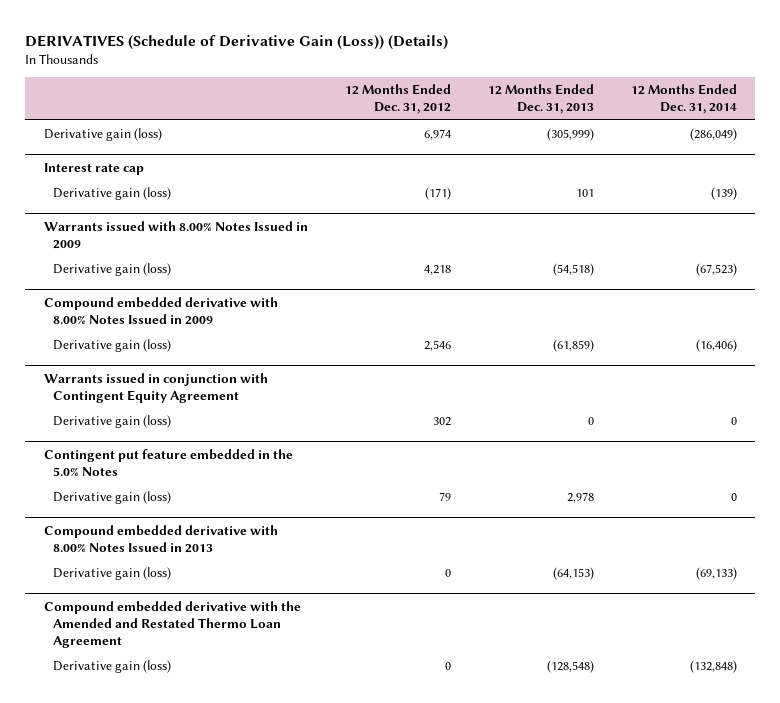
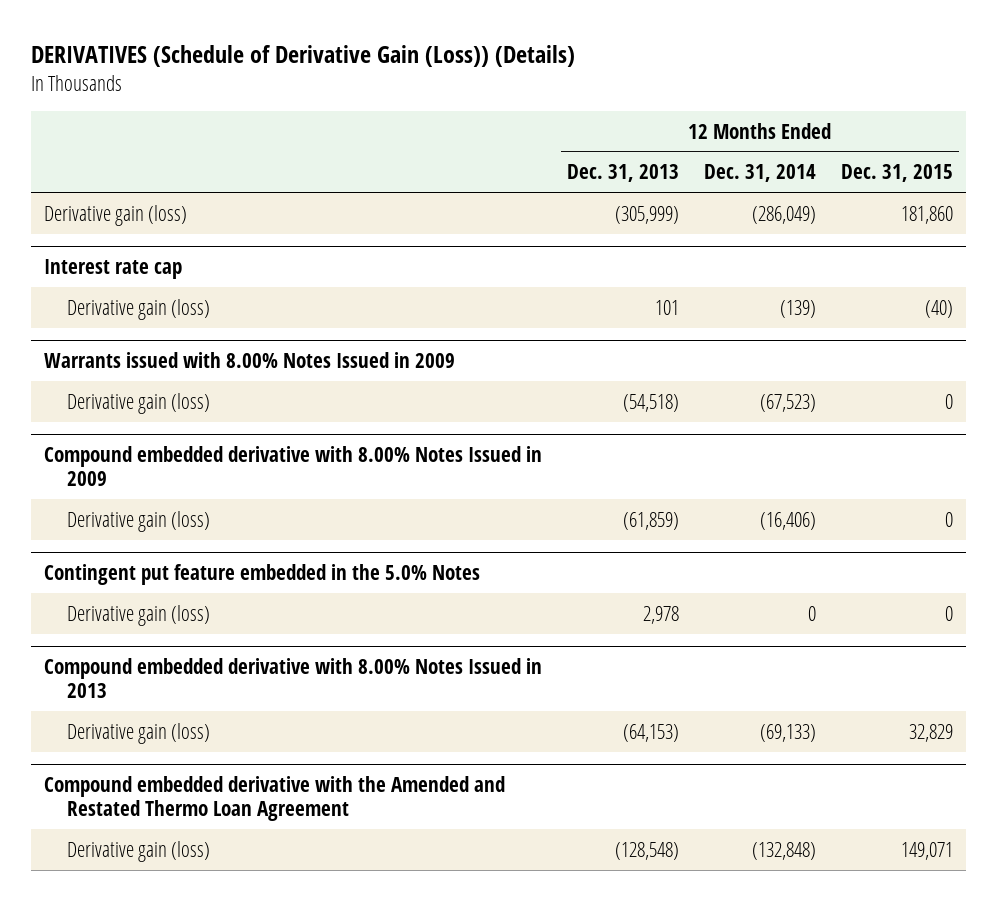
- | 12 Months Ended Dec. 31, 2012 | 12 Months Ended Dec. 31, 2013 | 12 Months Ended Dec. 31, 2014
+ | 12 Months Ended Dec. 31, 2013 | 12 Months Ended Dec. 31, 2014 | 12 Months Ended Dec. 31, 2015
- Warrants issued in conjunction with Contingent Equity Agreement
- Derivative gain (loss) | 302 | 0 | 0

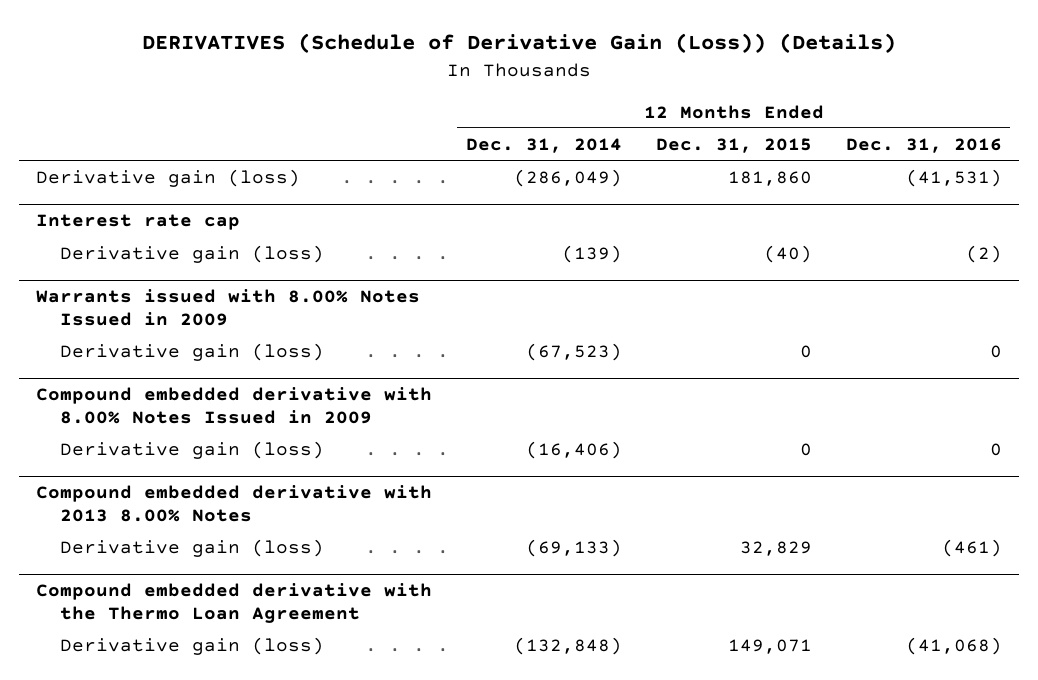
- | 12 Months Ended Dec. 31, 2013 | 12 Months Ended Dec. 31, 2014 | 12 Months Ended Dec. 31, 2015
+ | 12 Months Ended Dec. 31, 2014 | 12 Months Ended Dec. 31, 2015 | 12 Months Ended Dec. 31, 2016
- Contingent put feature embedded in the 5.0% Notes
- Derivative gain (loss) | 2,978 | 0 | 0
- Compound embedded derivative with 8.00% Notes Issued in 2013
+ Compound embedded derivative with 2013 8.00% Notes
- Compound embedded derivative with the Amended and Restated Thermo Loan Agreement
+ Compound embedded derivative with the Thermo Loan Agreement

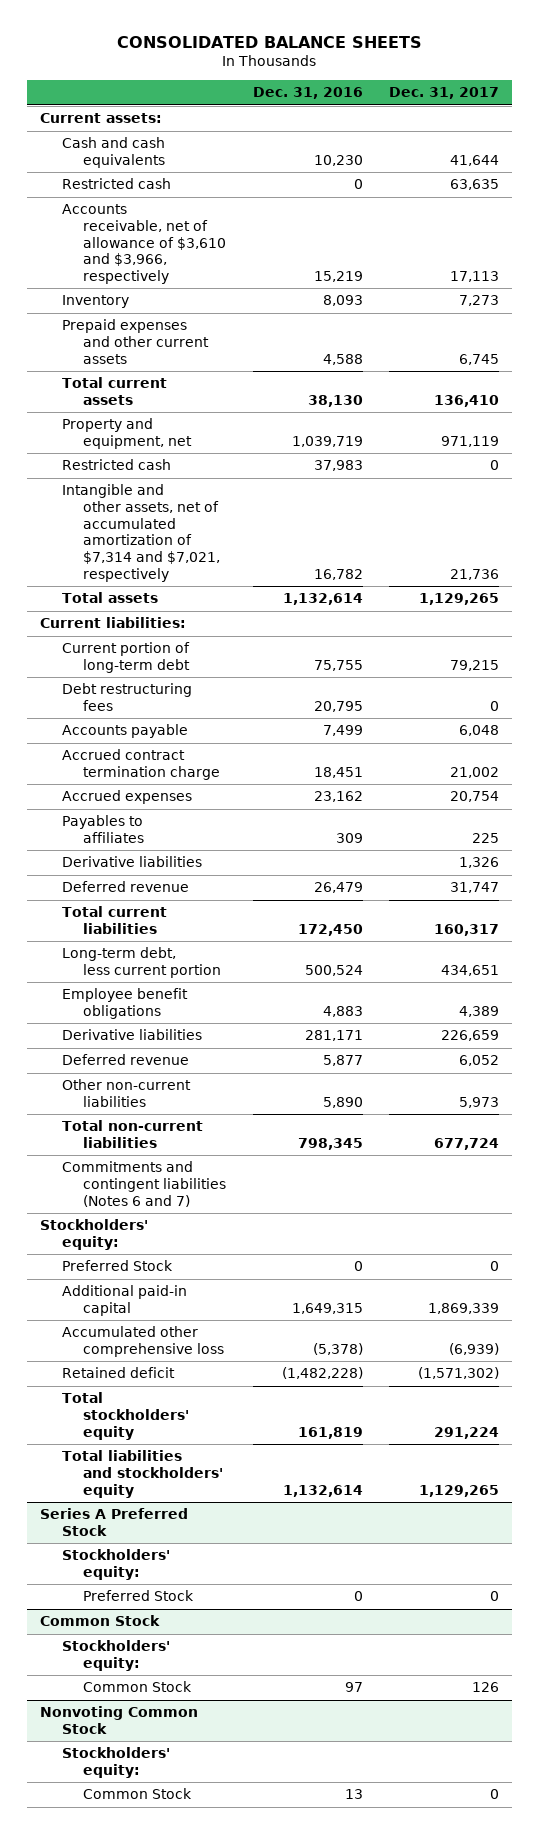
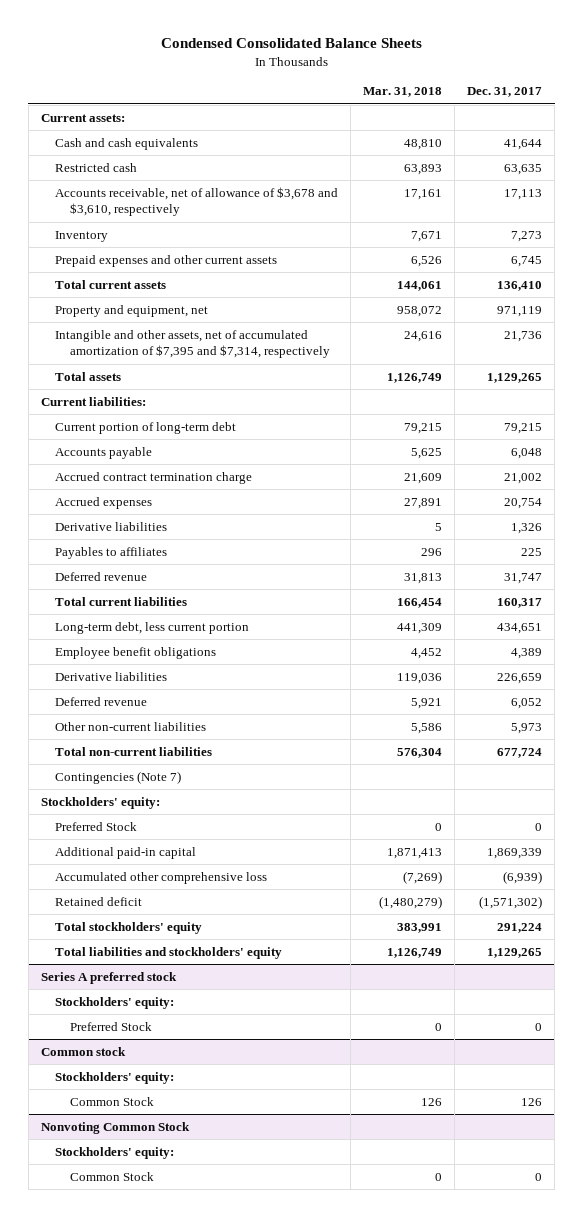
- CONSOLIDATED BALANCE SHEETS
+ Condensed Consolidated Balance Sheets
- | Dec. 31, 2016 | Dec. 31, 2017
+ | Mar. 31, 2018 | Dec. 31, 2017
- Accounts receivable, net of allowance of $3,610 and $3,966, respectively | 15,219 | 17,113
+ Accounts receivable, net of allowance of $3,678 and $3,610, respectively | 17,161 | 17,113
- Restricted cash | 37,983 | 0
- Intangible and other assets, net of accumulated amortization of $7,314 and $7,021, respectively | 16,782 | 21,736
+ Intangible and other assets, net of accumulated amortization of $7,395 and $7,314, respectively | 24,616 | 21,736
- Debt restructuring fees | 20,795 | 0
moved down: Payables to affiliates | 296 | 225
- Commitments and contingent liabilities (Notes 6 and 7)
+ Contingencies (Note 7)
- Series A Preferred Stock
+ Series A preferred stock
- Common Stock
+ Common stock

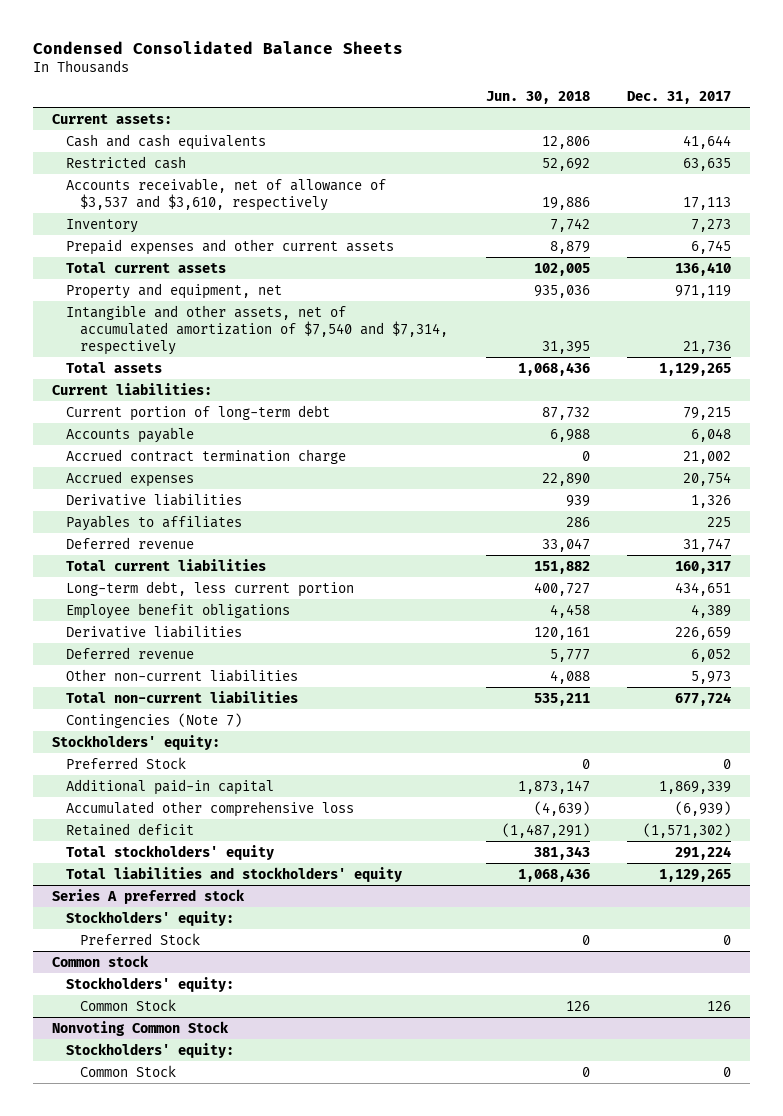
- | Mar. 31, 2018 | Dec. 31, 2017
+ | Jun. 30, 2018 | Dec. 31, 2017
- Accounts receivable, net of allowance of $3,678 and $3,610, respectively | 17,161 | 17,113
+ Accounts receivable, net of allowance of $3,537 and $3,610, respectively | 19,886 | 17,113
- Intangible and other assets, net of accumulated amortization of $7,395 and $7,314, respectively | 24,616 | 21,736
+ Intangible and other assets, net of accumulated amortization of $7,540 and $7,314, respectively | 31,395 | 21,736

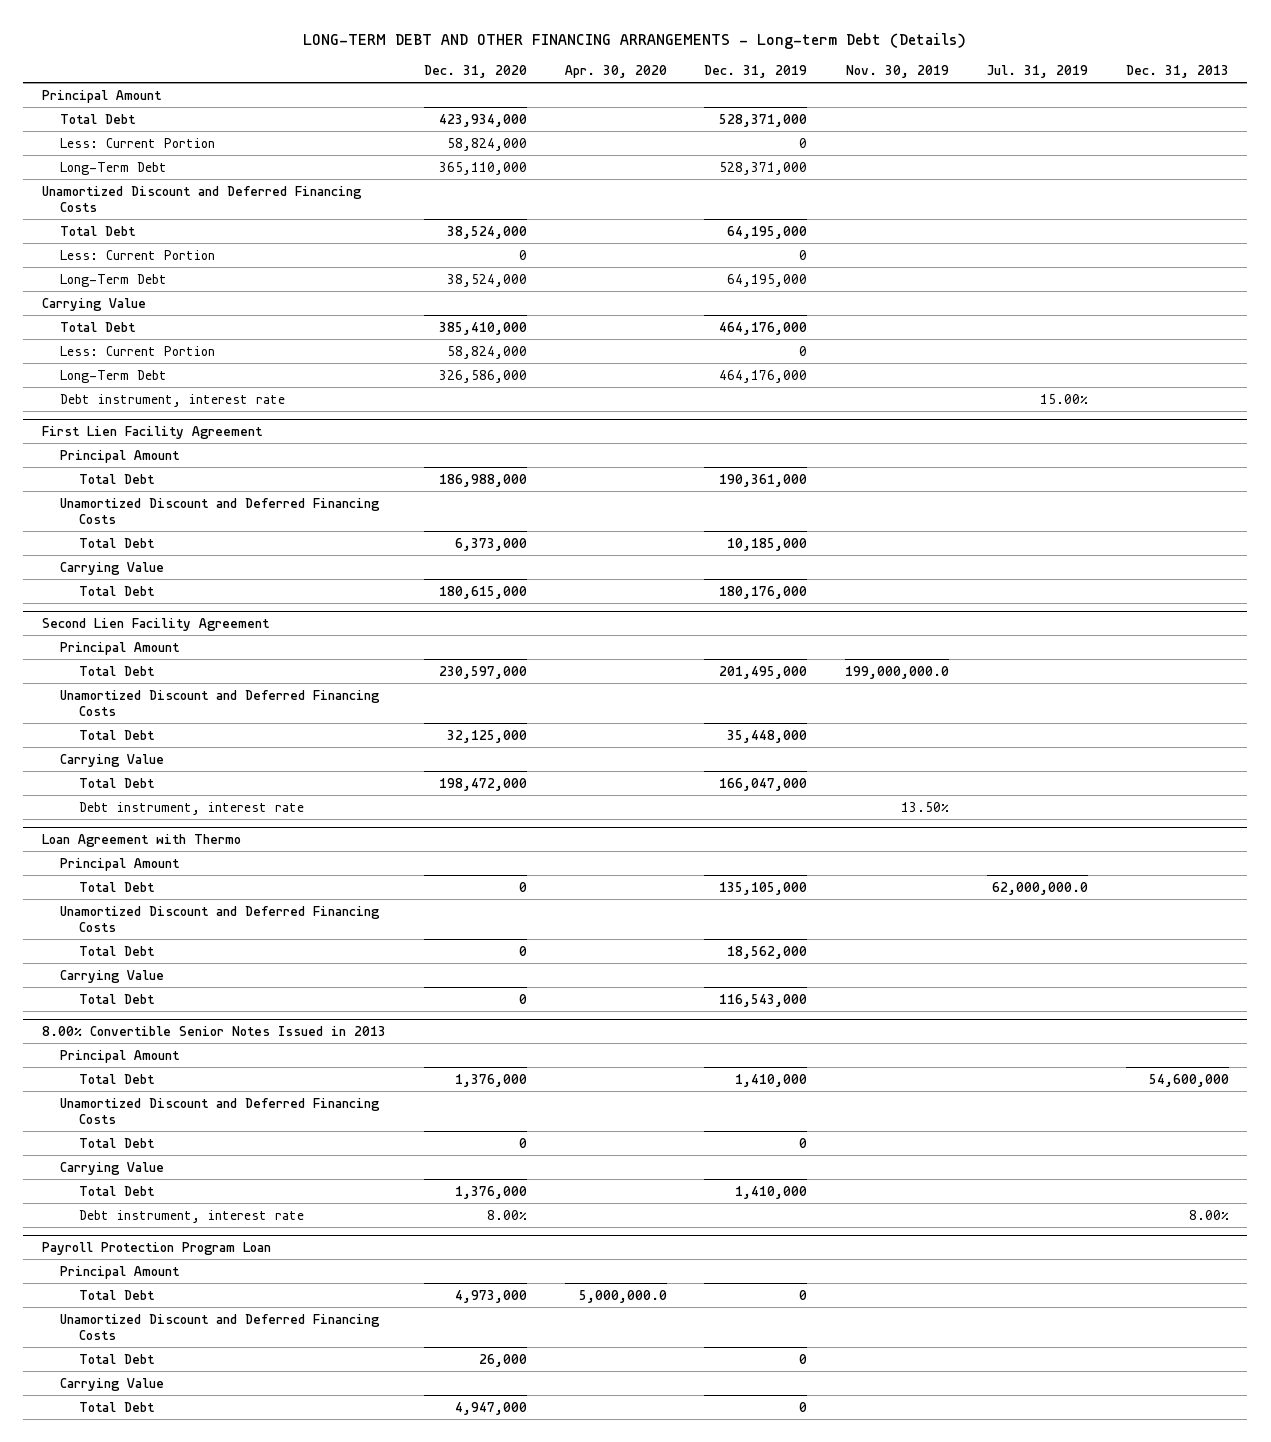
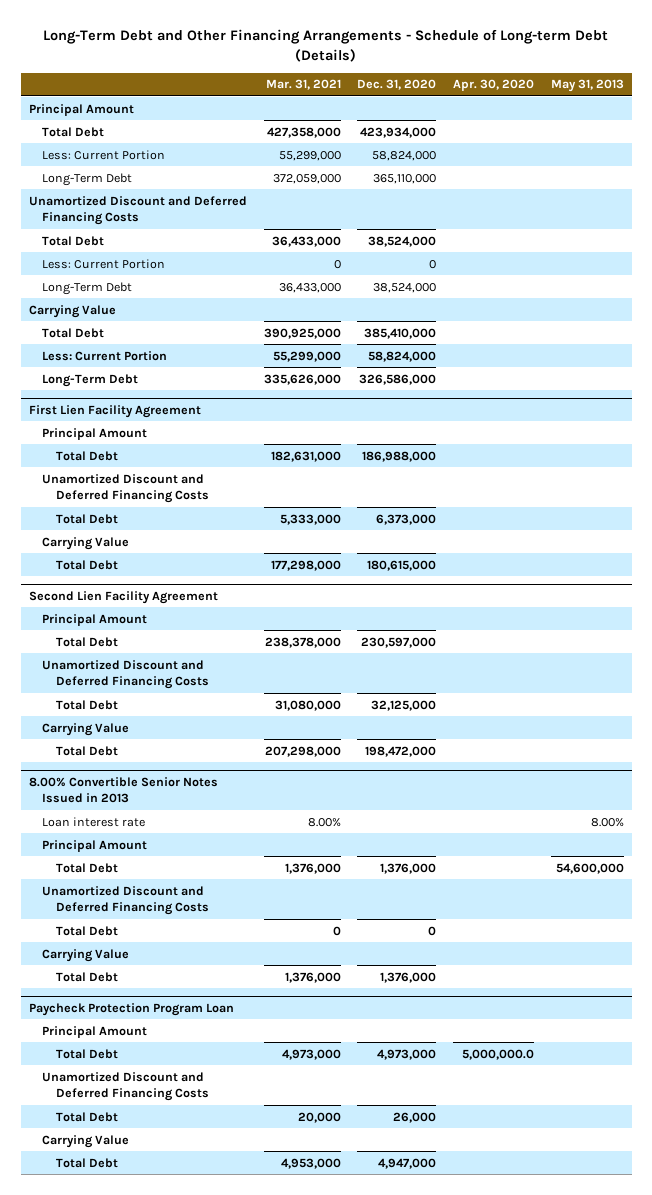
- LONG-TERM DEBT AND OTHER FINANCING ARRANGEMENTS - Long-term Debt (Details)
+ Long-Term Debt and Other Financing Arrangements - Schedule of Long-term Debt (Details)
- | Dec. 31, 2020 | Apr. 30, 2020 | Dec. 31, 2019 | Nov. 30, 2019 | Jul. 31, 2019 | Dec. 31, 2013
+ | Mar. 31, 2021 | Dec. 31, 2020 | Apr. 30, 2020 | May 31, 2013
- Debt instrument, interest rate | | | | | 15.00% |
@ Second Lien Facility Agreement
- Debt instrument, interest rate | | | | 13.50% | |
- Loan Agreement with Thermo
- Principal Amount
- Total Debt | 0 | | 135,105,000 | | 62,000,000.0 |
- Unamortized Discount and Deferred Financing Costs
- Total Debt | 0 | | 18,562,000 | | |
- Carrying Value
- Total Debt | 0 | | 116,543,000 | | |
@ 8.00% Convertible Senior Notes Issued in 2013
+ Loan interest rate | 8.00% | | | 8.00%
- Debt instrument, interest rate | 8.00% | | | | | 8.00%
- Payroll Protection Program Loan
+ Paycheck Protection Program Loan

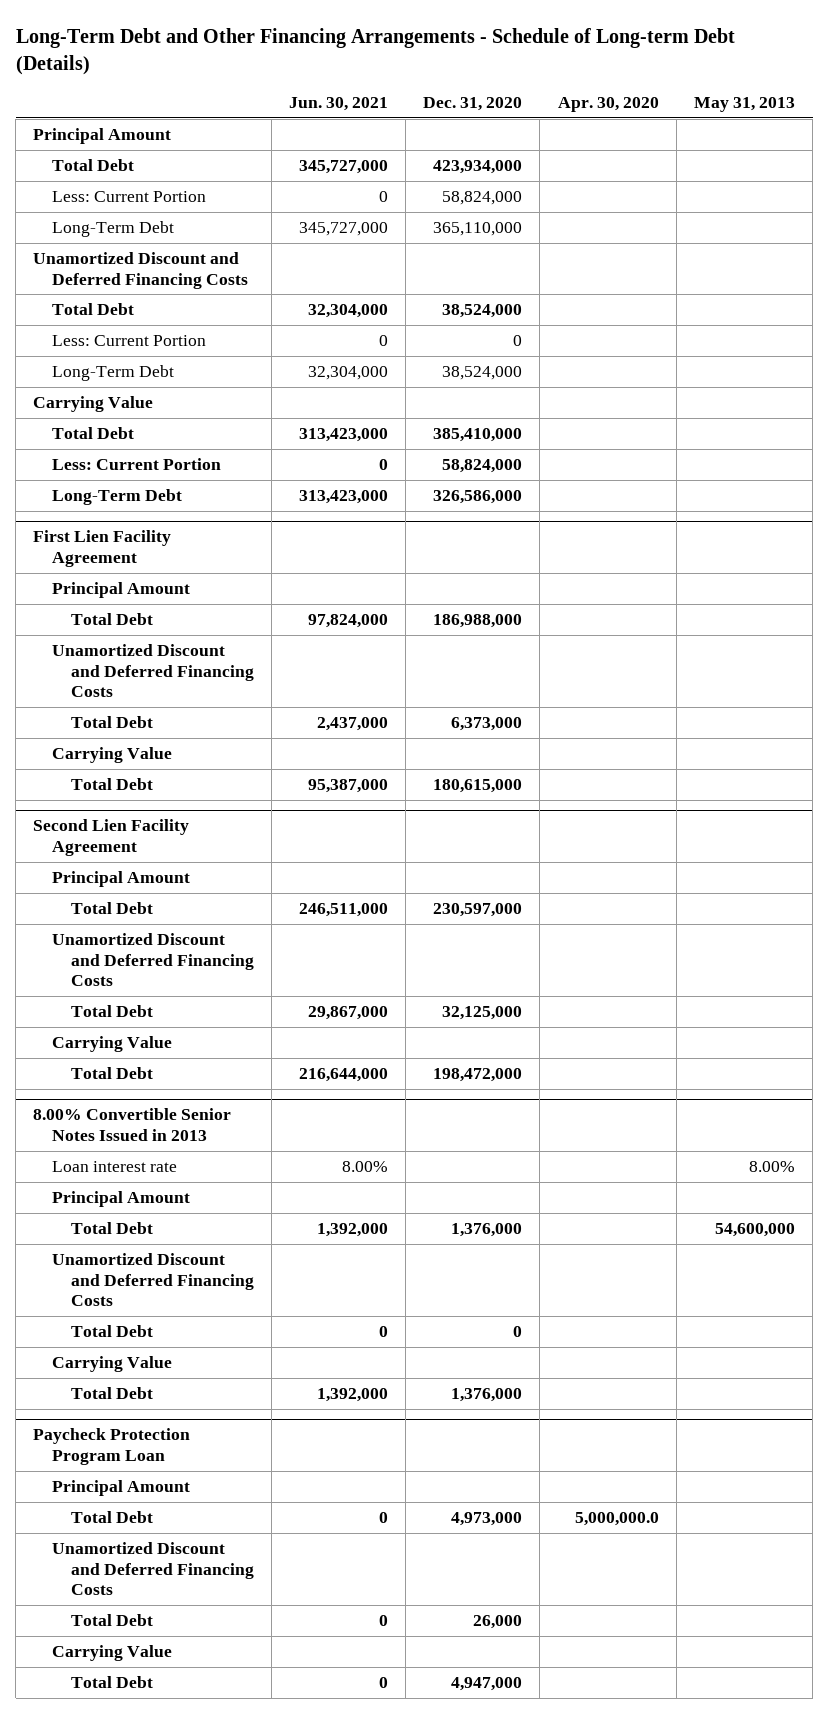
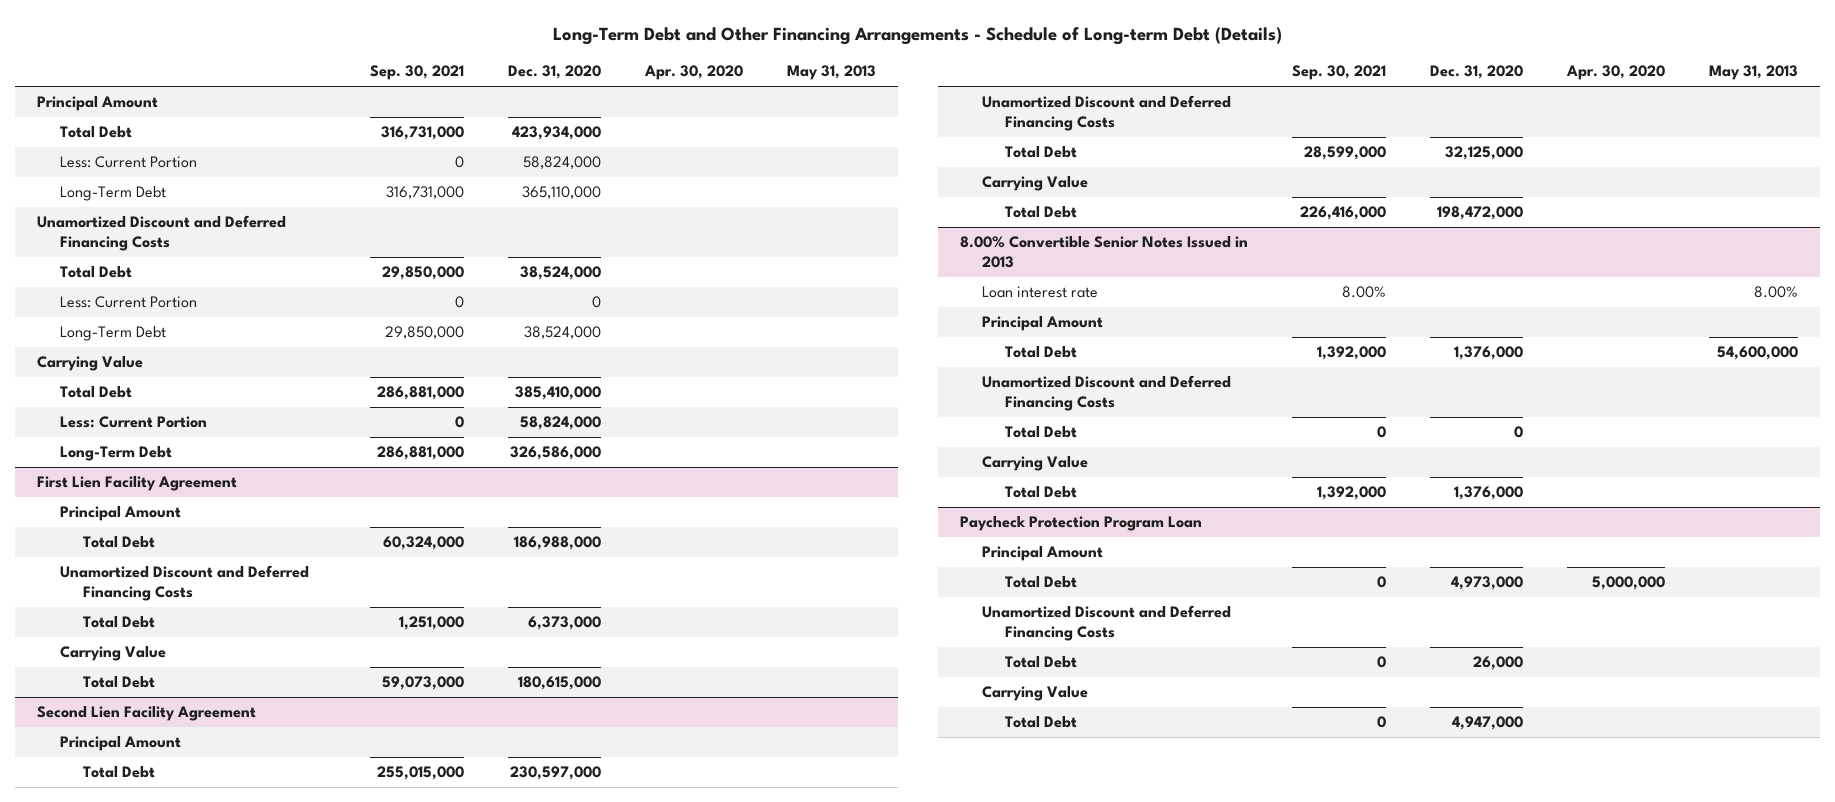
- | Jun. 30, 2021 | Dec. 31, 2020 | Apr. 30, 2020 | May 31, 2013
+ | Sep. 30, 2021 | Dec. 31, 2020 | Apr. 30, 2020 | May 31, 2013
@ Paycheck Protection Program Loan
- Total Debt | 0 | 4,973,000 | 5,000,000.0 |
+ Total Debt | 0 | 4,973,000 | 5,000,000 |

